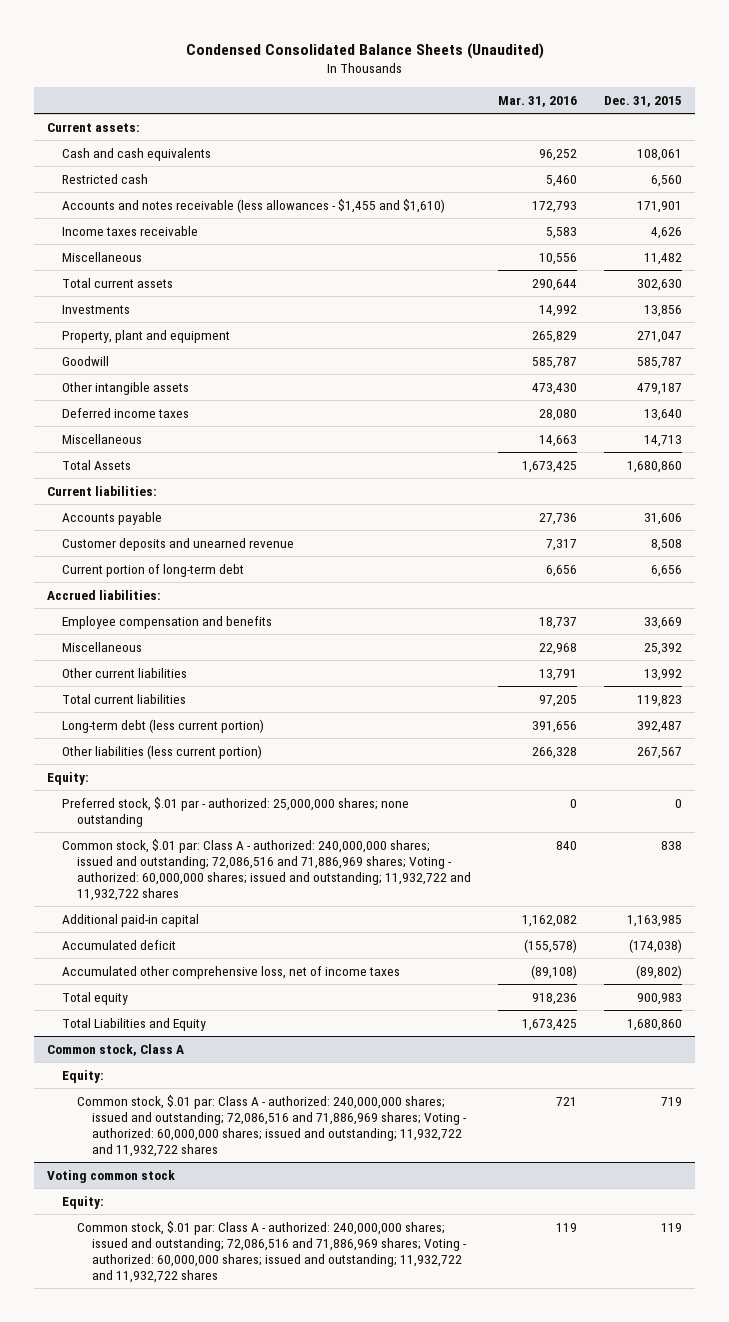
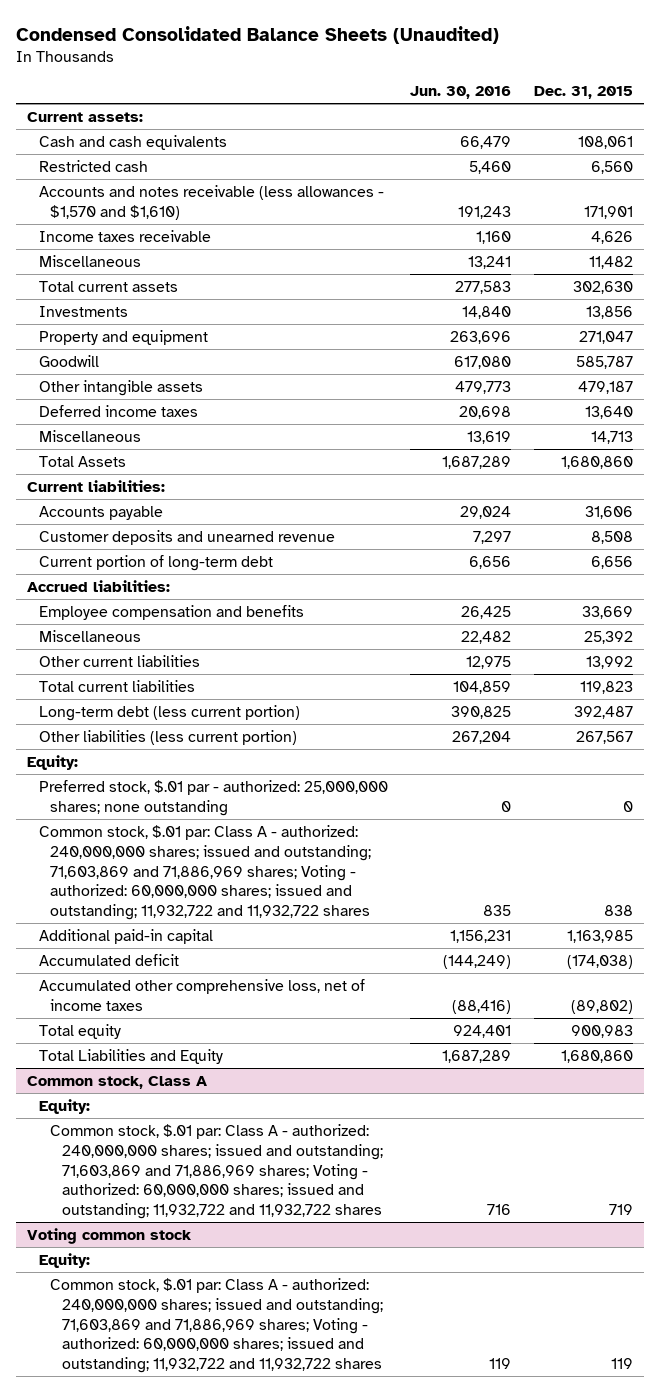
- | Mar. 31, 2016 | Dec. 31, 2015
+ | Jun. 30, 2016 | Dec. 31, 2015
- Accounts and notes receivable (less allowances - $1,455 and $1,610) | 172,793 | 171,901
+ Accounts and notes receivable (less allowances - $1,570 and $1,610) | 191,243 | 171,901
- Property, plant and equipment | 265,829 | 271,047
+ Property and equipment | 263,696 | 271,047
- Common stock, $.01 par: Class A - authorized: 240,000,000 shares; issued and outstanding; 72,086,516 and 71,886,969 shares; Voting - authorized: 60,000,000 shares; issued and outstanding; 11,932,722 and 11,932,722 shares | 840 | 838
+ Common stock, $.01 par: Class A - authorized: 240,000,000 shares; issued and outstanding; 71,603,869 and 71,886,969 shares; Voting - authorized: 60,000,000 shares; issued and outstanding; 11,932,722 and 11,932,722 shares | 835 | 838
@ Common stock, Class A
- Common stock, $.01 par: Class A - authorized: 240,000,000 shares; issued and outstanding; 72,086,516 and 71,886,969 shares; Voting - authorized: 60,000,000 shares; issued and outstanding; 11,932,722 and 11,932,722 shares | 721 | 719
+ Common stock, $.01 par: Class A - authorized: 240,000,000 shares; issued and outstanding; 71,603,869 and 71,886,969 shares; Voting - authorized: 60,000,000 shares; issued and outstanding; 11,932,722 and 11,932,722 shares | 716 | 719
@ Voting common stock
- Common stock, $.01 par: Class A - authorized: 240,000,000 shares; issued and outstanding; 72,086,516 and 71,886,969 shares; Voting - authorized: 60,000,000 shares; issued and outstanding; 11,932,722 and 11,932,722 shares | 119 | 119
+ Common stock, $.01 par: Class A - authorized: 240,000,000 shares; issued and outstanding; 71,603,869 and 71,886,969 shares; Voting - authorized: 60,000,000 shares; issued and outstanding; 11,932,722 and 11,932,722 shares | 119 | 119

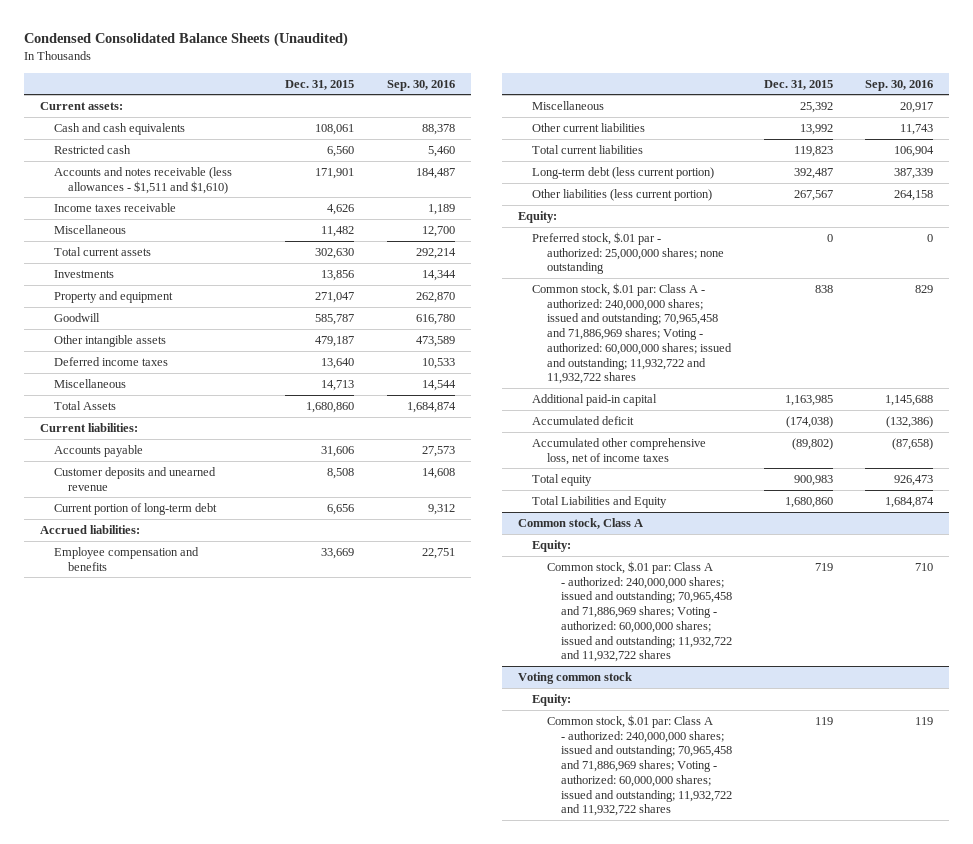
- | Jun. 30, 2016 | Dec. 31, 2015
+ | Dec. 31, 2015 | Sep. 30, 2016
- Accounts and notes receivable (less allowances - $1,570 and $1,610) | 191,243 | 171,901
+ Accounts and notes receivable (less allowances - $1,511 and $1,610) | 171,901 | 184,487
- Common stock, $.01 par: Class A - authorized: 240,000,000 shares; issued and outstanding; 71,603,869 and 71,886,969 shares; Voting - authorized: 60,000,000 shares; issued and outstanding; 11,932,722 and 11,932,722 shares | 835 | 838
+ Common stock, $.01 par: Class A - authorized: 240,000,000 shares; issued and outstanding; 70,965,458 and 71,886,969 shares; Voting - authorized: 60,000,000 shares; issued and outstanding; 11,932,722 and 11,932,722 shares | 838 | 829
@ Common stock, Class A
- Common stock, $.01 par: Class A - authorized: 240,000,000 shares; issued and outstanding; 71,603,869 and 71,886,969 shares; Voting - authorized: 60,000,000 shares; issued and outstanding; 11,932,722 and 11,932,722 shares | 716 | 719
+ Common stock, $.01 par: Class A - authorized: 240,000,000 shares; issued and outstanding; 70,965,458 and 71,886,969 shares; Voting - authorized: 60,000,000 shares; issued and outstanding; 11,932,722 and 11,932,722 shares | 719 | 710
@ Voting common stock
- Common stock, $.01 par: Class A - authorized: 240,000,000 shares; issued and outstanding; 71,603,869 and 71,886,969 shares; Voting - authorized: 60,000,000 shares; issued and outstanding; 11,932,722 and 11,932,722 shares | 119 | 119
+ Common stock, $.01 par: Class A - authorized: 240,000,000 shares; issued and outstanding; 70,965,458 and 71,886,969 shares; Voting - authorized: 60,000,000 shares; issued and outstanding; 11,932,722 and 11,932,722 shares | 119 | 119

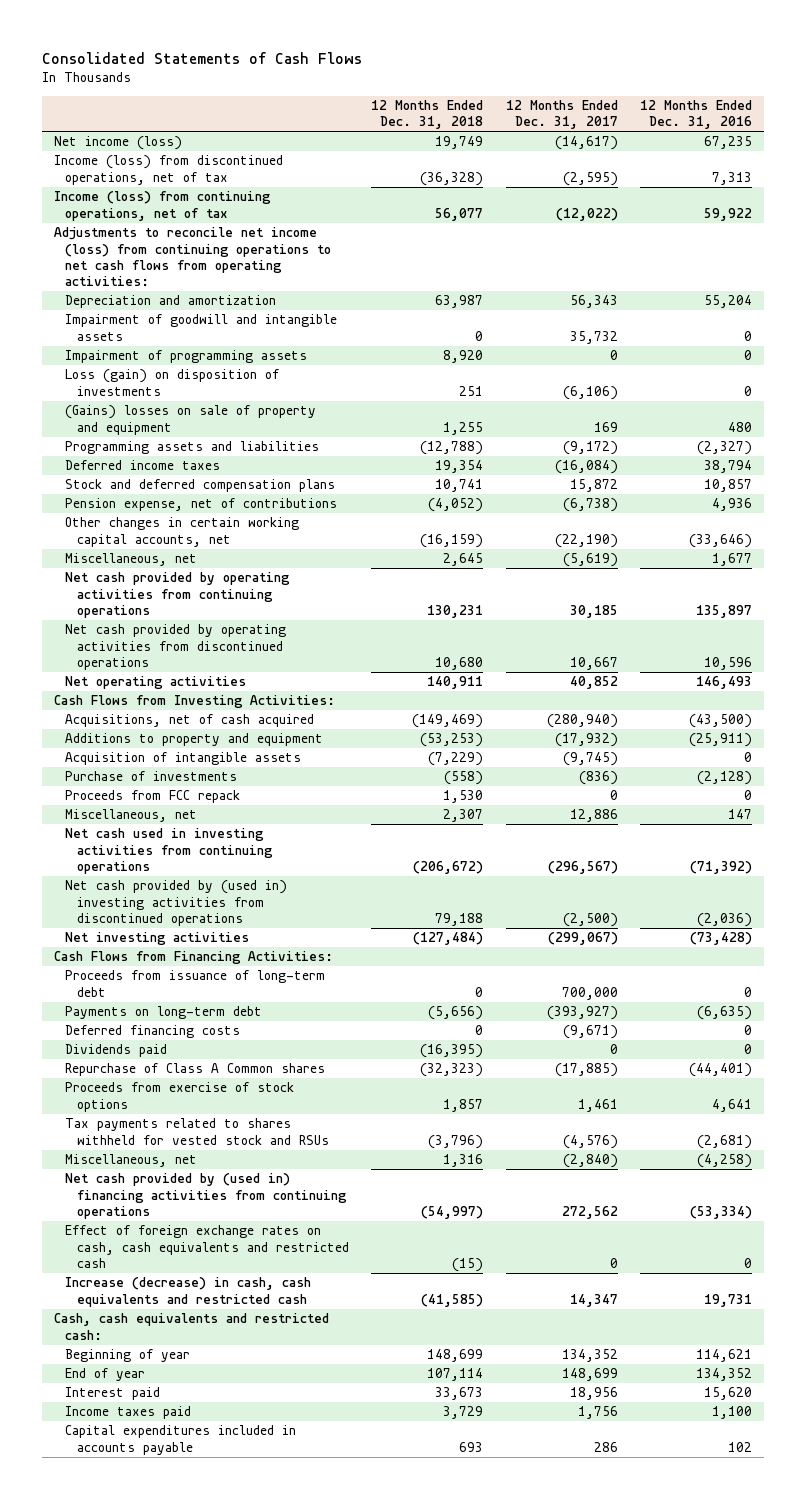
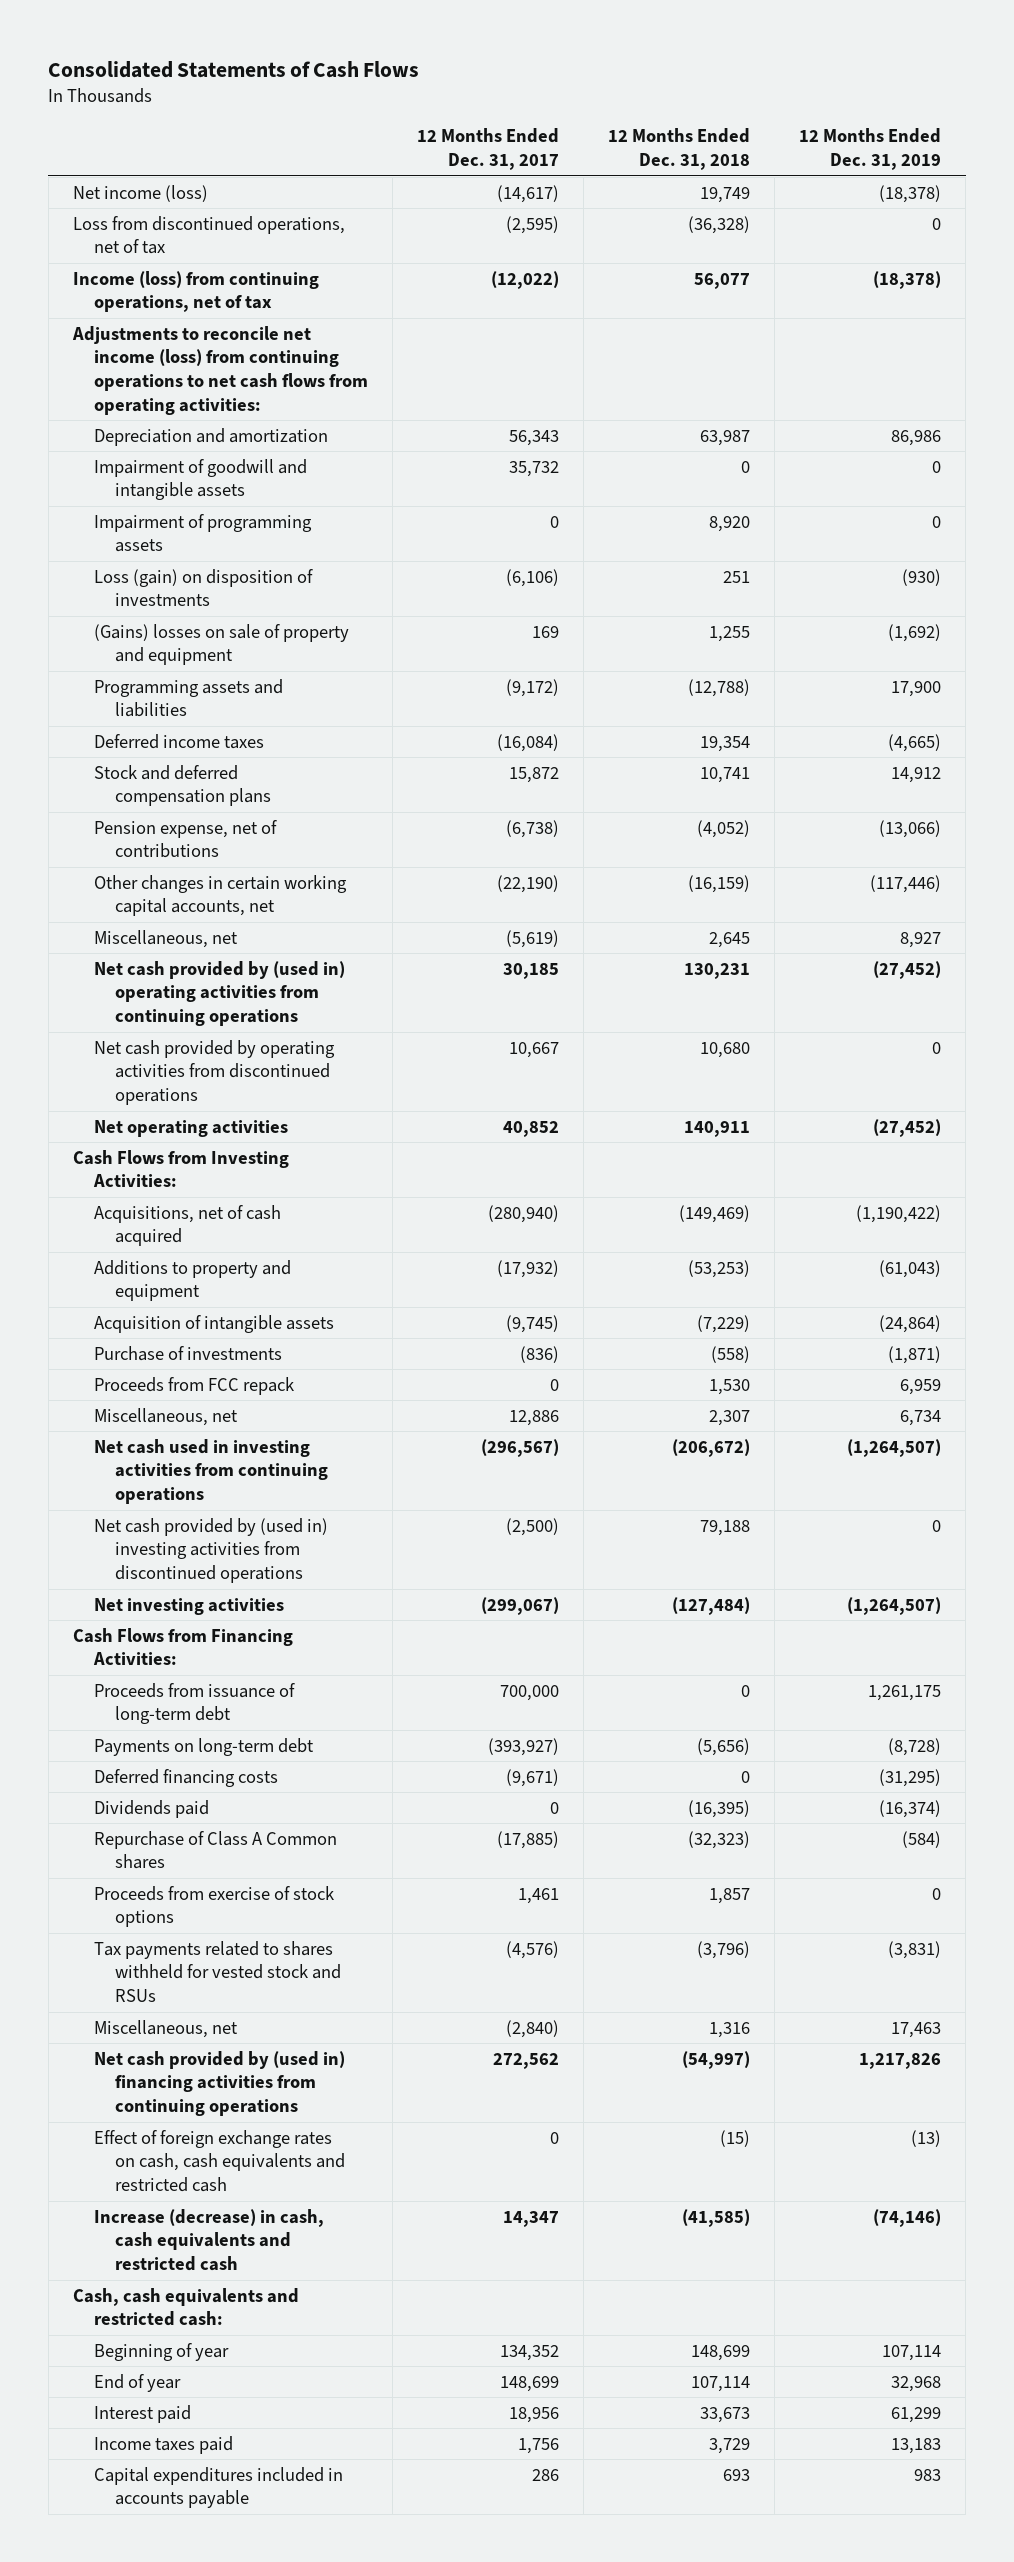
- | 12 Months Ended Dec. 31, 2018 | 12 Months Ended Dec. 31, 2017 | 12 Months Ended Dec. 31, 2016
+ | 12 Months Ended Dec. 31, 2017 | 12 Months Ended Dec. 31, 2018 | 12 Months Ended Dec. 31, 2019
- Income (loss) from discontinued operations, net of tax | (36,328) | (2,595) | 7,313
+ Loss from discontinued operations, net of tax | (2,595) | (36,328) | 0
- Net cash provided by operating activities from continuing operations | 130,231 | 30,185 | 135,897
+ Net cash provided by (used in) operating activities from continuing operations | 30,185 | 130,231 | (27,452)

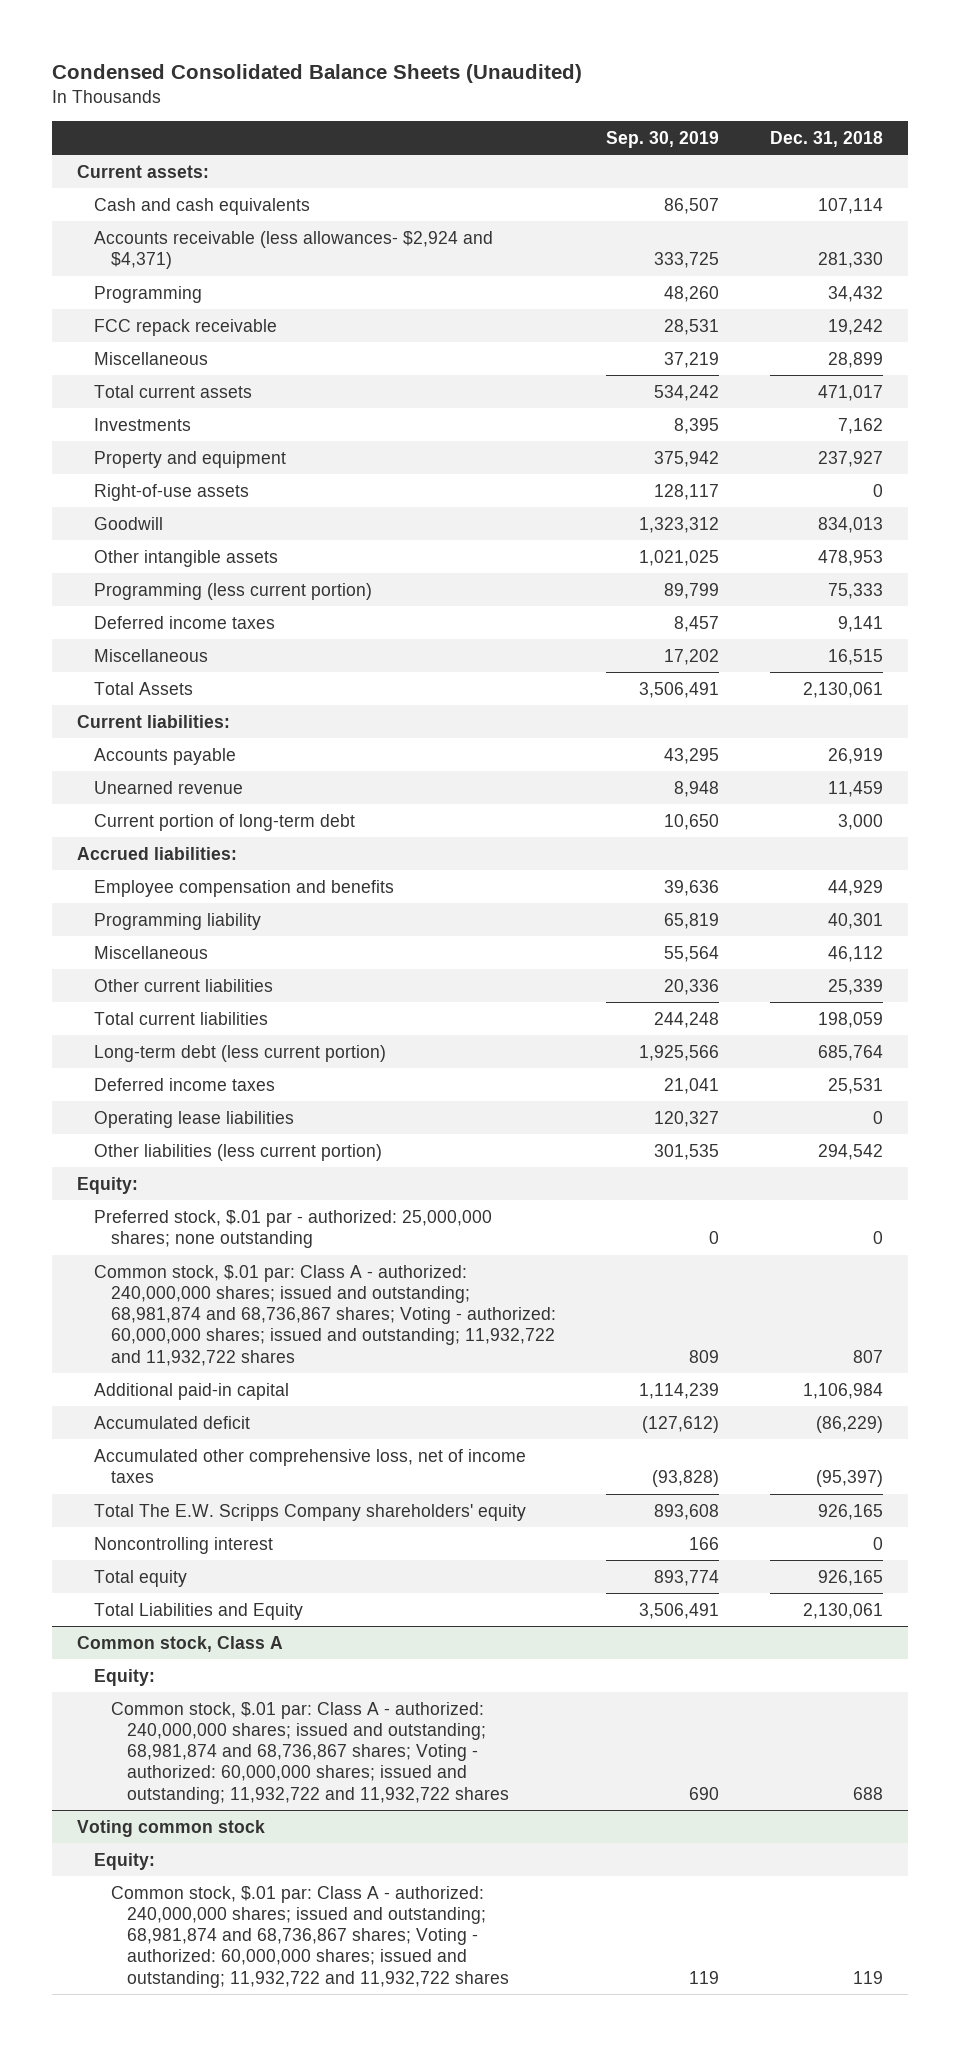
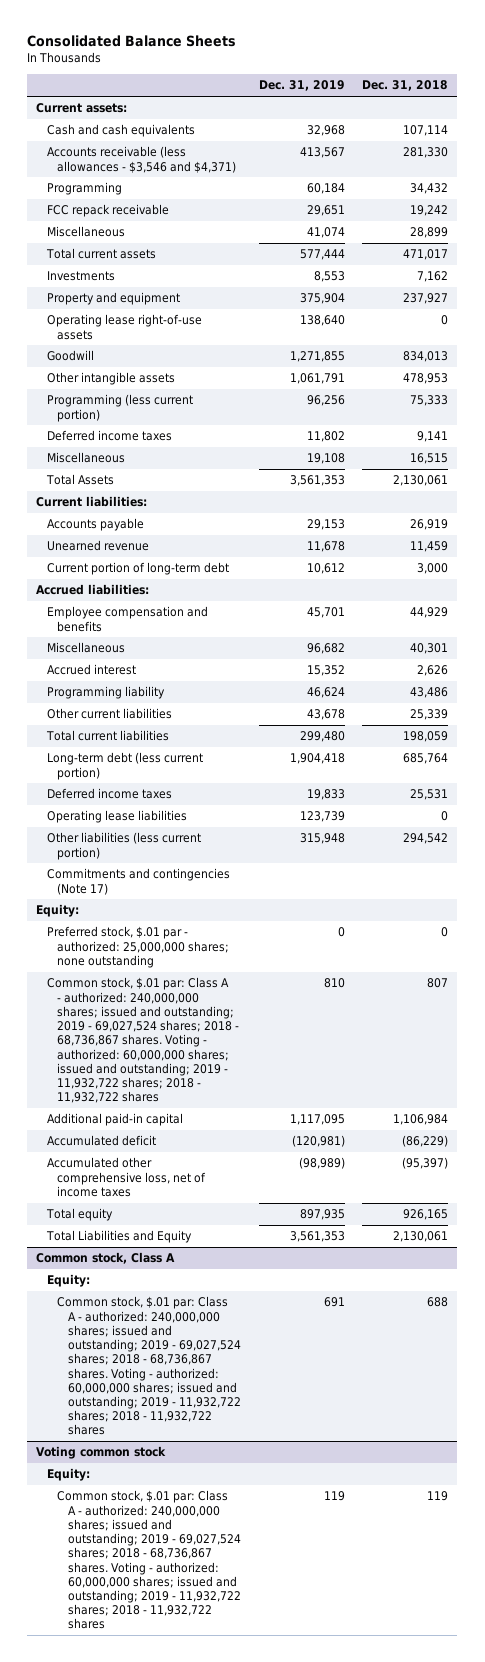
- Condensed Consolidated Balance Sheets (Unaudited)
+ Consolidated Balance Sheets
- | Sep. 30, 2019 | Dec. 31, 2018
+ | Dec. 31, 2019 | Dec. 31, 2018
- Accounts receivable (less allowances- $2,924 and $4,371) | 333,725 | 281,330
+ Accounts receivable (less allowances - $3,546 and $4,371) | 413,567 | 281,330
- Right-of-use assets | 128,117 | 0
+ Operating lease right-of-use assets | 138,640 | 0
- Programming liability | 65,819 | 40,301
- Miscellaneous | 55,564 | 46,112
+ Miscellaneous | 96,682 | 40,301
+ Accrued interest | 15,352 | 2,626
+ Programming liability | 46,624 | 43,486
+ Commitments and contingencies (Note 17)
- Common stock, $.01 par: Class A - authorized: 240,000,000 shares; issued and outstanding; 68,981,874 and 68,736,867 shares; Voting - authorized: 60,000,000 shares; issued and outstanding; 11,932,722 and 11,932,722 shares | 809 | 807
+ Common stock, $.01 par: Class A - authorized: 240,000,000 shares; issued and outstanding; 2019 - 69,027,524 shares; 2018 - 68,736,867 shares. Voting - authorized: 60,000,000 shares; issued and outstanding; 2019 - 11,932,722 shares; 2018 - 11,932,722 shares | 810 | 807
- Total The E.W. Scripps Company shareholders' equity | 893,608 | 926,165
- Noncontrolling interest | 166 | 0
@ Common stock, Class A
- Common stock, $.01 par: Class A - authorized: 240,000,000 shares; issued and outstanding; 68,981,874 and 68,736,867 shares; Voting - authorized: 60,000,000 shares; issued and outstanding; 11,932,722 and 11,932,722 shares | 690 | 688
+ Common stock, $.01 par: Class A - authorized: 240,000,000 shares; issued and outstanding; 2019 - 69,027,524 shares; 2018 - 68,736,867 shares. Voting - authorized: 60,000,000 shares; issued and outstanding; 2019 - 11,932,722 shares; 2018 - 11,932,722 shares | 691 | 688
@ Voting common stock
- Common stock, $.01 par: Class A - authorized: 240,000,000 shares; issued and outstanding; 68,981,874 and 68,736,867 shares; Voting - authorized: 60,000,000 shares; issued and outstanding; 11,932,722 and 11,932,722 shares | 119 | 119
+ Common stock, $.01 par: Class A - authorized: 240,000,000 shares; issued and outstanding; 2019 - 69,027,524 shares; 2018 - 68,736,867 shares. Voting - authorized: 60,000,000 shares; issued and outstanding; 2019 - 11,932,722 shares; 2018 - 11,932,722 shares | 119 | 119

